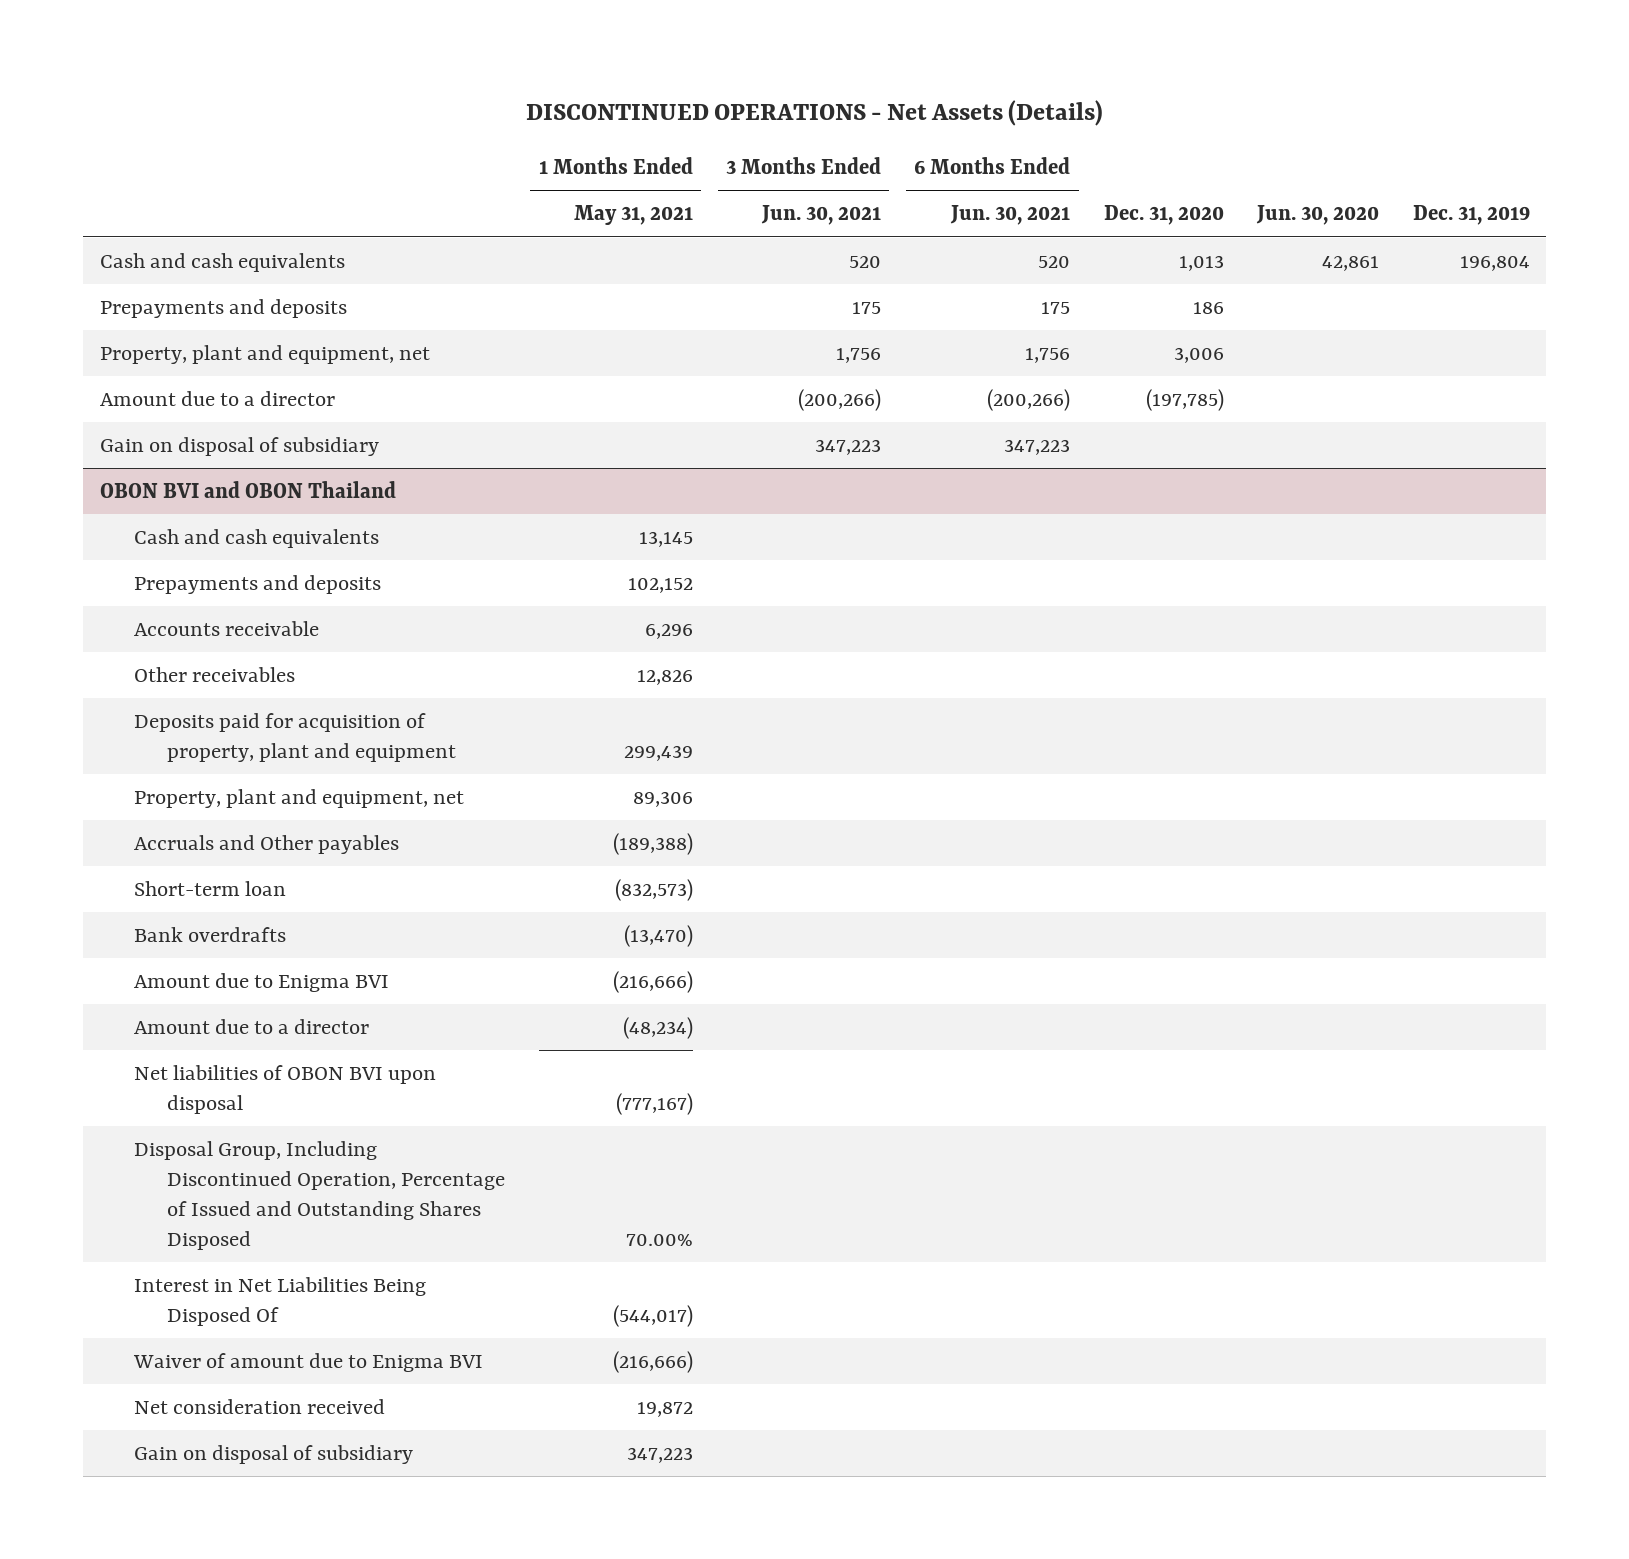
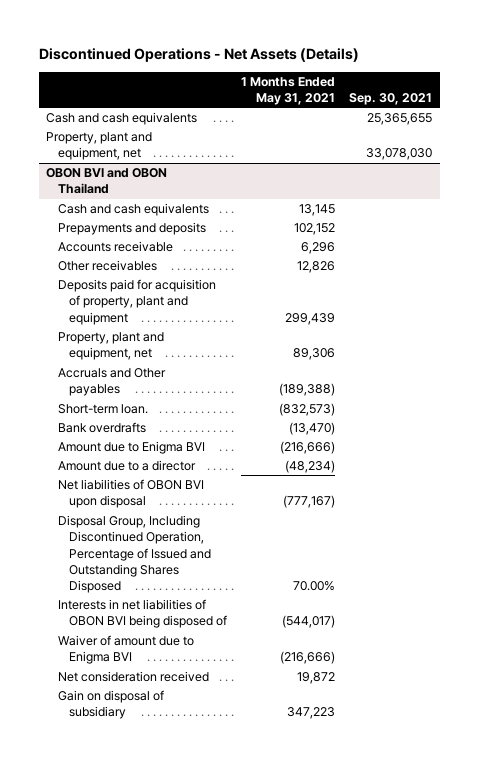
- DISCONTINUED OPERATIONS - Net Assets (Details)
+ Discontinued Operations - Net Assets (Details)
- | 1 Months Ended May 31, 2021 | 3 Months Ended Jun. 30, 2021 | 6 Months Ended Jun. 30, 2021 | Dec. 31, 2020 | Jun. 30, 2020 | Dec. 31, 2019
+ | 1 Months Ended May 31, 2021 | Sep. 30, 2021
- Prepayments and deposits | | 175 | 175 | 186 | |
- Amount due to a director | | (200,266) | (200,266) | (197,785) | |
- Gain on disposal of subsidiary | | 347,223 | 347,223 | | |
@ OBON BVI and OBON Thailand
- Short-term loan | (832,573) | | | | |
+ Short-term loan. | (832,573) |
- Interest in Net Liabilities Being Disposed Of | (544,017) | | | | |
+ Interests in net liabilities of OBON BVI being disposed of | (544,017) |

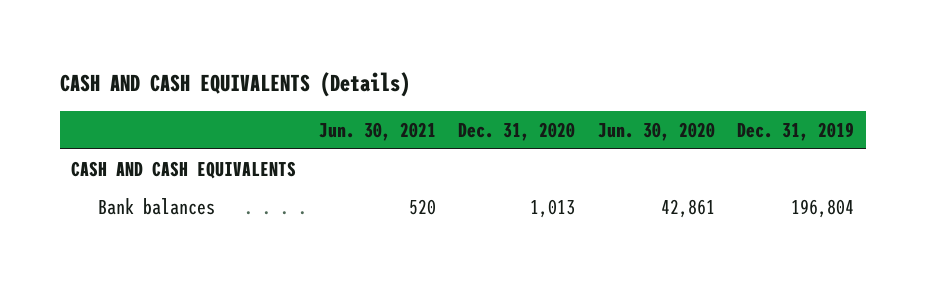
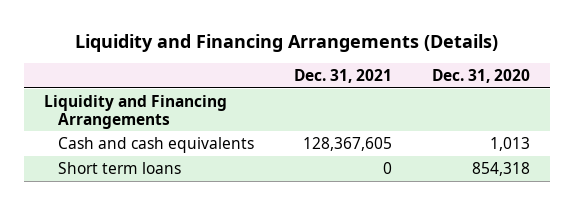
- CASH AND CASH EQUIVALENTS (Details)
+ Liquidity and Financing Arrangements (Details)
- | Jun. 30, 2021 | Dec. 31, 2020 | Jun. 30, 2020 | Dec. 31, 2019
+ | Dec. 31, 2021 | Dec. 31, 2020
- CASH AND CASH EQUIVALENTS
- Bank balances | 520 | 1,013 | 42,861 | 196,804
+ Liquidity and Financing Arrangements
+ Cash and cash equivalents | 128,367,605 | 1,013
+ Short term loans | 0 | 854,318

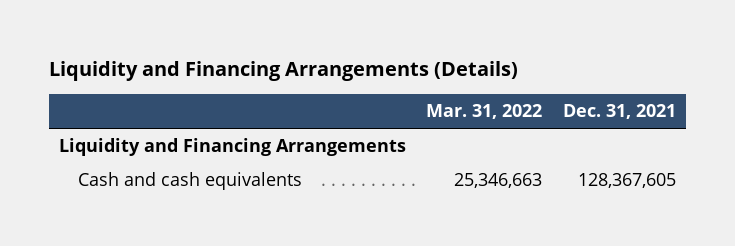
- | Dec. 31, 2021 | Dec. 31, 2020
+ | Mar. 31, 2022 | Dec. 31, 2021
- Short term loans | 0 | 854,318

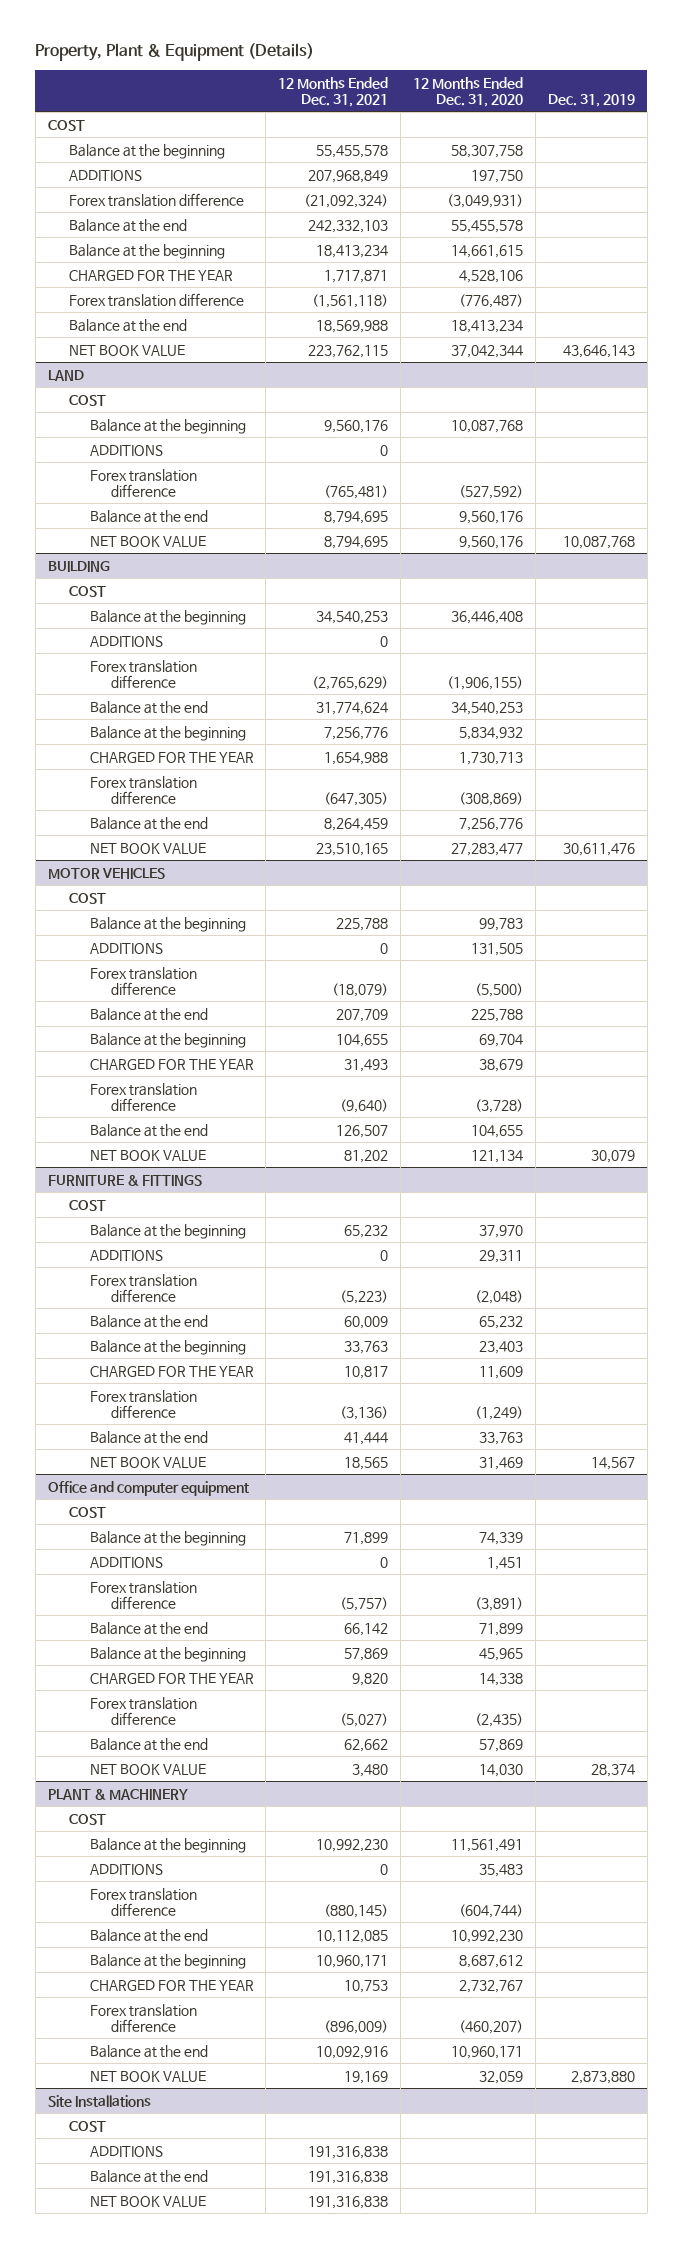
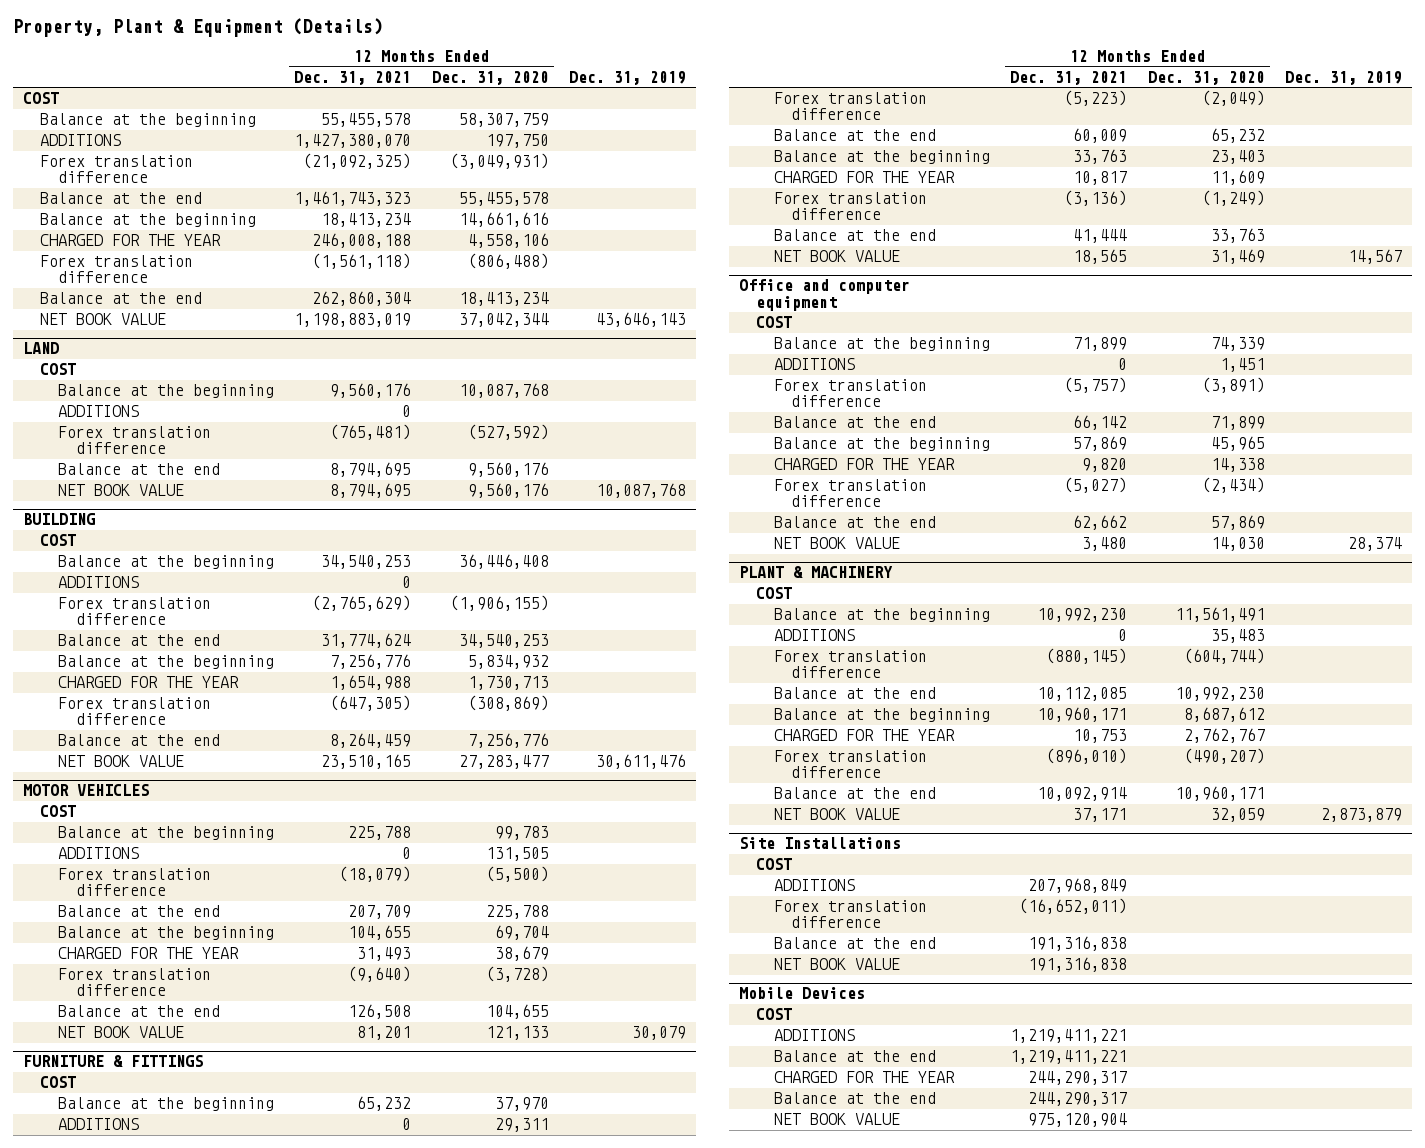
- Balance at the beginning | 55,455,578 | 58,307,758 |
- ADDITIONS | 207,968,849 | 197,750 |
- Forex translation difference | (21,092,324) | (3,049,931) |
- Balance at the end | 242,332,103 | 55,455,578 |
- Balance at the beginning | 18,413,234 | 14,661,615 |
- CHARGED FOR THE YEAR | 1,717,871 | 4,528,106 |
- Forex translation difference | (1,561,118) | (776,487) |
- Balance at the end | 18,569,988 | 18,413,234 |
- NET BOOK VALUE | 223,762,115 | 37,042,344 | 43,646,143
+ Balance at the beginning | 55,455,578 | 58,307,759 |
+ ADDITIONS | 1,427,380,070 | 197,750 |
+ Forex translation difference | (21,092,325) | (3,049,931) |
+ Balance at the end | 1,461,743,323 | 55,455,578 |
+ Balance at the beginning | 18,413,234 | 14,661,616 |
+ CHARGED FOR THE YEAR | 246,008,188 | 4,558,106 |
+ Forex translation difference | (1,561,118) | (806,488) |
+ Balance at the end | 262,860,304 | 18,413,234 |
+ NET BOOK VALUE | 1,198,883,019 | 37,042,344 | 43,646,143
@ MOTOR VEHICLES
- Balance at the end | 126,507 | 104,655 |
- NET BOOK VALUE | 81,202 | 121,134 | 30,079
+ Balance at the end | 126,508 | 104,655 |
+ NET BOOK VALUE | 81,201 | 121,133 | 30,079
@ FURNITURE & FITTINGS
- Forex translation difference | (5,223) | (2,048) |
+ Forex translation difference | (5,223) | (2,049) |
@ Office and computer equipment
- Forex translation difference | (5,027) | (2,435) |
+ Forex translation difference | (5,027) | (2,434) |
@ PLANT & MACHINERY
- CHARGED FOR THE YEAR | 10,753 | 2,732,767 |
- Forex translation difference | (896,009) | (460,207) |
- Balance at the end | 10,092,916 | 10,960,171 |
- NET BOOK VALUE | 19,169 | 32,059 | 2,873,880
+ CHARGED FOR THE YEAR | 10,753 | 2,762,767 |
+ Forex translation difference | (896,010) | (490,207) |
+ Balance at the end | 10,092,914 | 10,960,171 |
+ NET BOOK VALUE | 37,171 | 32,059 | 2,873,879
@ Site Installations
- ADDITIONS | 191,316,838 | |
+ ADDITIONS | 207,968,849 | |
+ Forex translation difference | (16,652,011) | |
+ Mobile Devices
+ COST
+ ADDITIONS | 1,219,411,221 | |
+ Balance at the end | 1,219,411,221 | |
+ CHARGED FOR THE YEAR | 244,290,317 | |
+ Balance at the end | 244,290,317 | |
+ NET BOOK VALUE | 975,120,904 | |

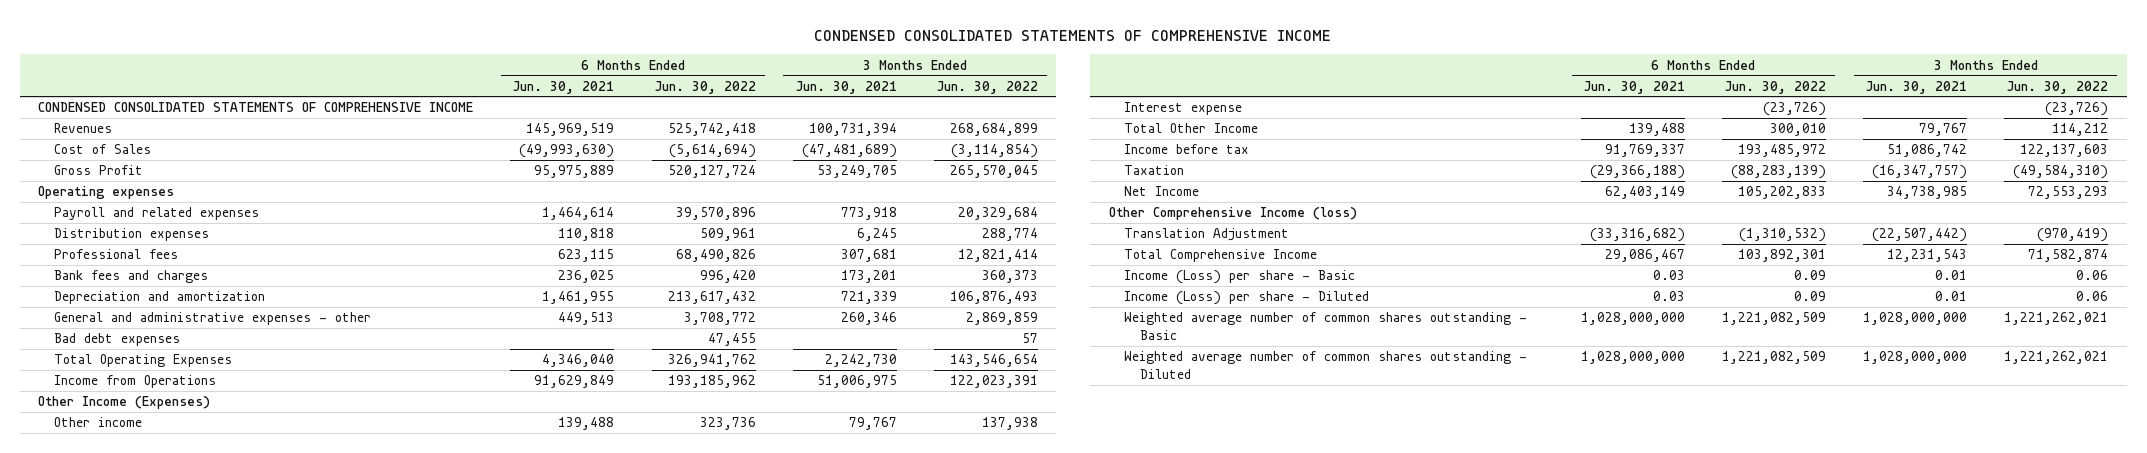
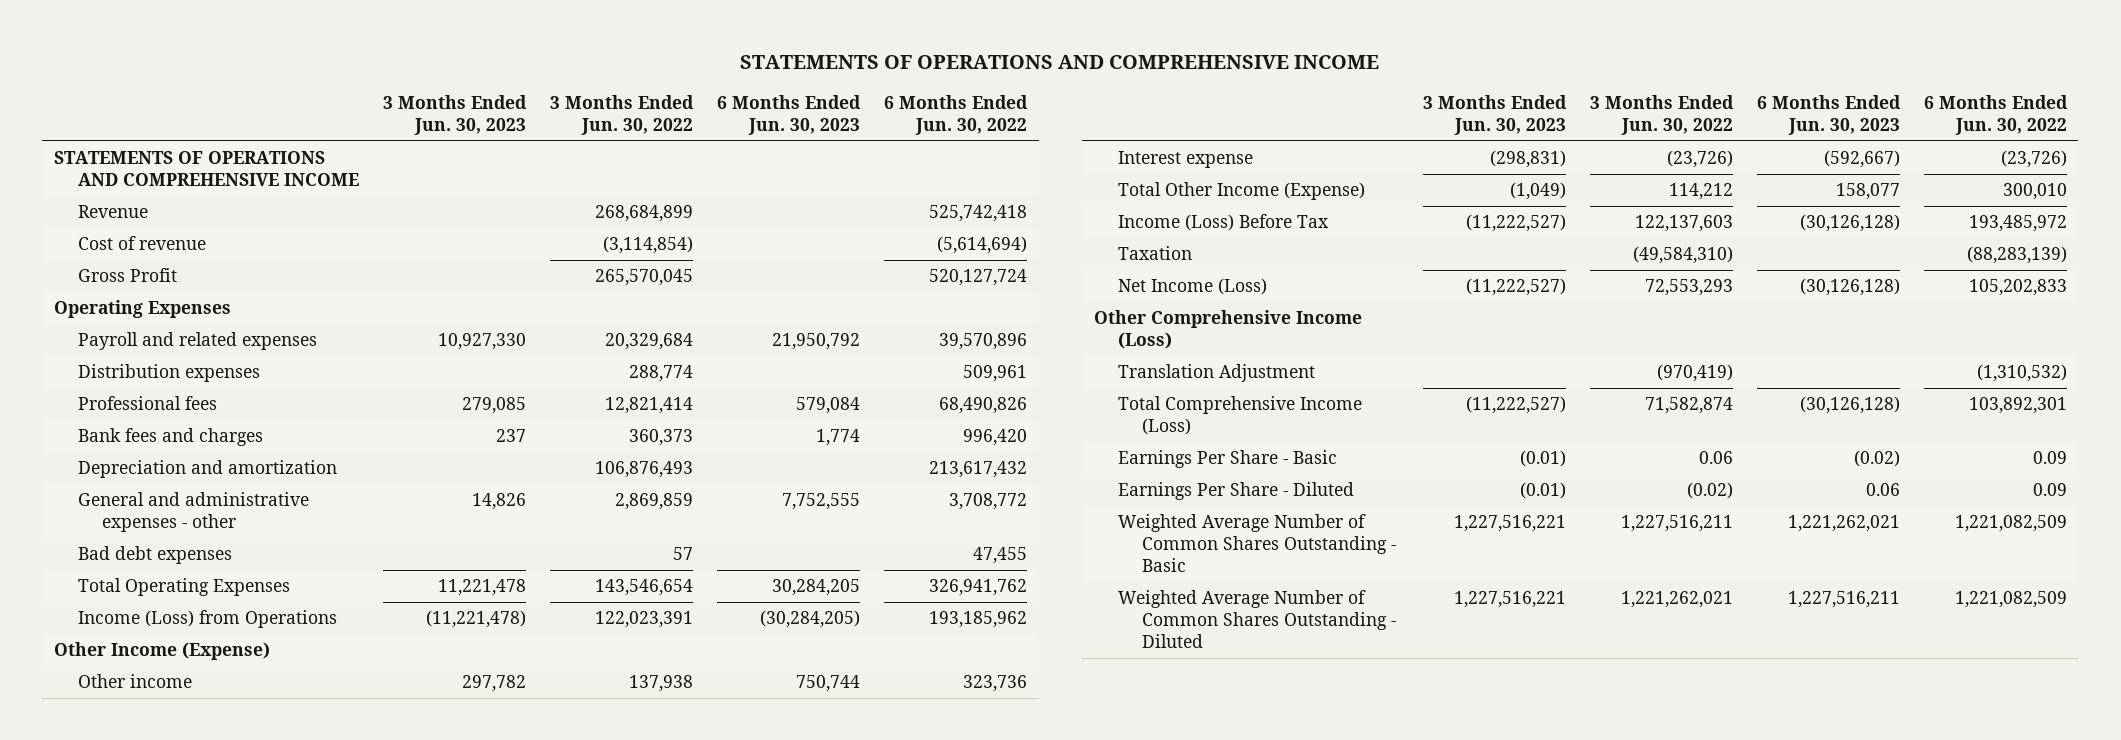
- CONDENSED CONSOLIDATED STATEMENTS OF COMPREHENSIVE INCOME
+ STATEMENTS OF OPERATIONS AND COMPREHENSIVE INCOME
- | 6 Months Ended Jun. 30, 2021 | 6 Months Ended Jun. 30, 2022 | 3 Months Ended Jun. 30, 2021 | 3 Months Ended Jun. 30, 2022
+ | 3 Months Ended Jun. 30, 2023 | 3 Months Ended Jun. 30, 2022 | 6 Months Ended Jun. 30, 2023 | 6 Months Ended Jun. 30, 2022
- CONDENSED CONSOLIDATED STATEMENTS OF COMPREHENSIVE INCOME
- Revenues | 145,969,519 | 525,742,418 | 100,731,394 | 268,684,899
- Cost of Sales | (49,993,630) | (5,614,694) | (47,481,689) | (3,114,854)
+ STATEMENTS OF OPERATIONS AND COMPREHENSIVE INCOME
+ Revenue | | 268,684,899 | | 525,742,418
+ Cost of revenue | | (3,114,854) | | (5,614,694)
- Operating expenses
+ Operating Expenses
- Income from Operations | 91,629,849 | 193,185,962 | 51,006,975 | 122,023,391
- Other Income (Expenses)
+ Income (Loss) from Operations | (11,221,478) | 122,023,391 | (30,284,205) | 193,185,962
+ Other Income (Expense)
- Total Other Income | 139,488 | 300,010 | 79,767 | 114,212
- Income before tax | 91,769,337 | 193,485,972 | 51,086,742 | 122,137,603
+ Total Other Income (Expense) | (1,049) | 114,212 | 158,077 | 300,010
+ Income (Loss) Before Tax | (11,222,527) | 122,137,603 | (30,126,128) | 193,485,972
- Net Income | 62,403,149 | 105,202,833 | 34,738,985 | 72,553,293
- Other Comprehensive Income (loss)
+ Net Income (Loss) | (11,222,527) | 72,553,293 | (30,126,128) | 105,202,833
+ Other Comprehensive Income (Loss)
- Total Comprehensive Income | 29,086,467 | 103,892,301 | 12,231,543 | 71,582,874
- Income (Loss) per share - Basic | 0.03 | 0.09 | 0.01 | 0.06
- Income (Loss) per share - Diluted | 0.03 | 0.09 | 0.01 | 0.06
- Weighted average number of common shares outstanding - Basic | 1,028,000,000 | 1,221,082,509 | 1,028,000,000 | 1,221,262,021
- Weighted average number of common shares outstanding - Diluted | 1,028,000,000 | 1,221,082,509 | 1,028,000,000 | 1,221,262,021
+ Total Comprehensive Income (Loss) | (11,222,527) | 71,582,874 | (30,126,128) | 103,892,301
+ Earnings Per Share - Basic | (0.01) | 0.06 | (0.02) | 0.09
+ Earnings Per Share - Diluted | (0.01) | (0.02) | 0.06 | 0.09
+ Weighted Average Number of Common Shares Outstanding - Basic | 1,227,516,221 | 1,227,516,211 | 1,221,262,021 | 1,221,082,509
+ Weighted Average Number of Common Shares Outstanding - Diluted | 1,227,516,221 | 1,221,262,021 | 1,227,516,211 | 1,221,082,509

